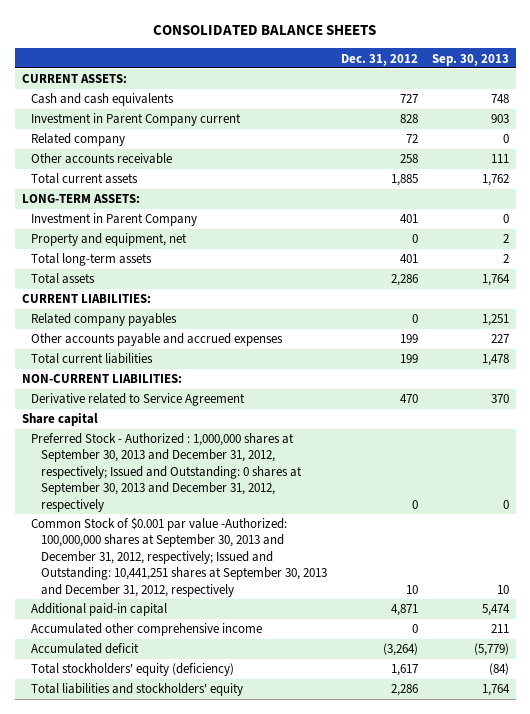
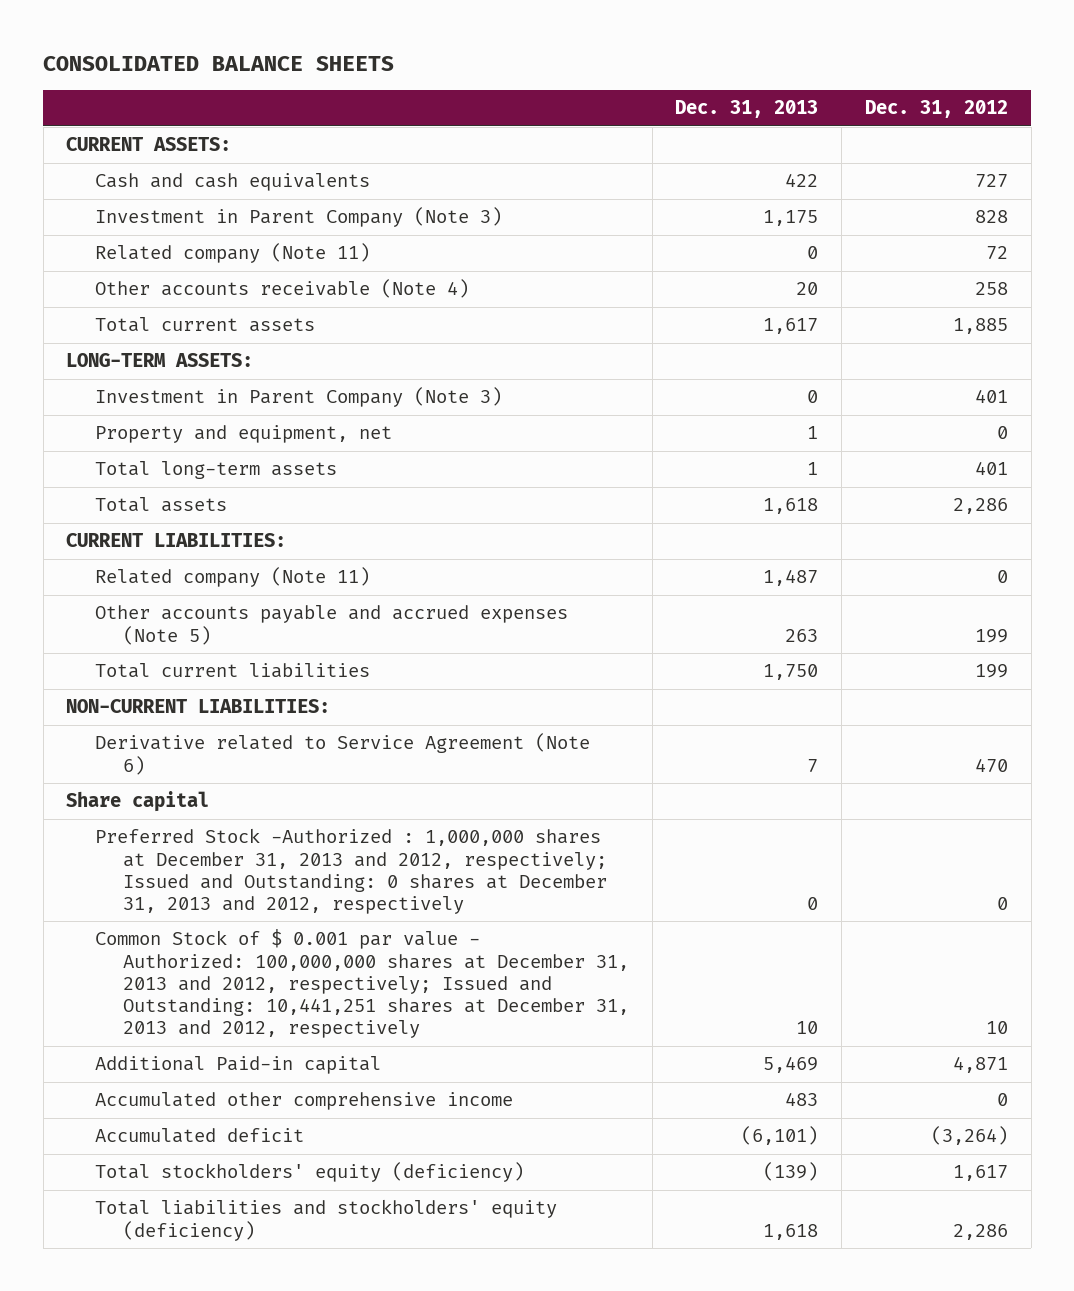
- | Dec. 31, 2012 | Sep. 30, 2013
+ | Dec. 31, 2013 | Dec. 31, 2012
- Investment in Parent Company current | 828 | 903
- Related company | 72 | 0
- Other accounts receivable | 258 | 111
+ Investment in Parent Company (Note 3) | 1,175 | 828
+ Related company (Note 11) | 0 | 72
+ Other accounts receivable (Note 4) | 20 | 258
- Investment in Parent Company | 401 | 0
+ Investment in Parent Company (Note 3) | 0 | 401
- Related company payables | 0 | 1,251
- Other accounts payable and accrued expenses | 199 | 227
+ Related company (Note 11) | 1,487 | 0
+ Other accounts payable and accrued expenses (Note 5) | 263 | 199
- Derivative related to Service Agreement | 470 | 370
+ Derivative related to Service Agreement (Note 6) | 7 | 470
- Preferred Stock - Authorized : 1,000,000 shares at September 30, 2013 and December 31, 2012, respectively; Issued and Outstanding: 0 shares at September 30, 2013 and December 31, 2012, respectively | 0 | 0
- Common Stock of $0.001 par value -Authorized: 100,000,000 shares at September 30, 2013 and December 31, 2012, respectively; Issued and Outstanding: 10,441,251 shares at September 30, 2013 and December 31, 2012, respectively | 10 | 10
- Additional paid-in capital | 4,871 | 5,474
+ Preferred Stock -Authorized : 1,000,000 shares at December 31, 2013 and 2012, respectively; Issued and Outstanding: 0 shares at December 31, 2013 and 2012, respectively | 0 | 0
+ Common Stock of $ 0.001 par value - Authorized: 100,000,000 shares at December 31, 2013 and 2012, respectively; Issued and Outstanding: 10,441,251 shares at December 31, 2013 and 2012, respectively | 10 | 10
+ Additional Paid-in capital | 5,469 | 4,871
- Total liabilities and stockholders' equity | 2,286 | 1,764
+ Total liabilities and stockholders' equity (deficiency) | 1,618 | 2,286

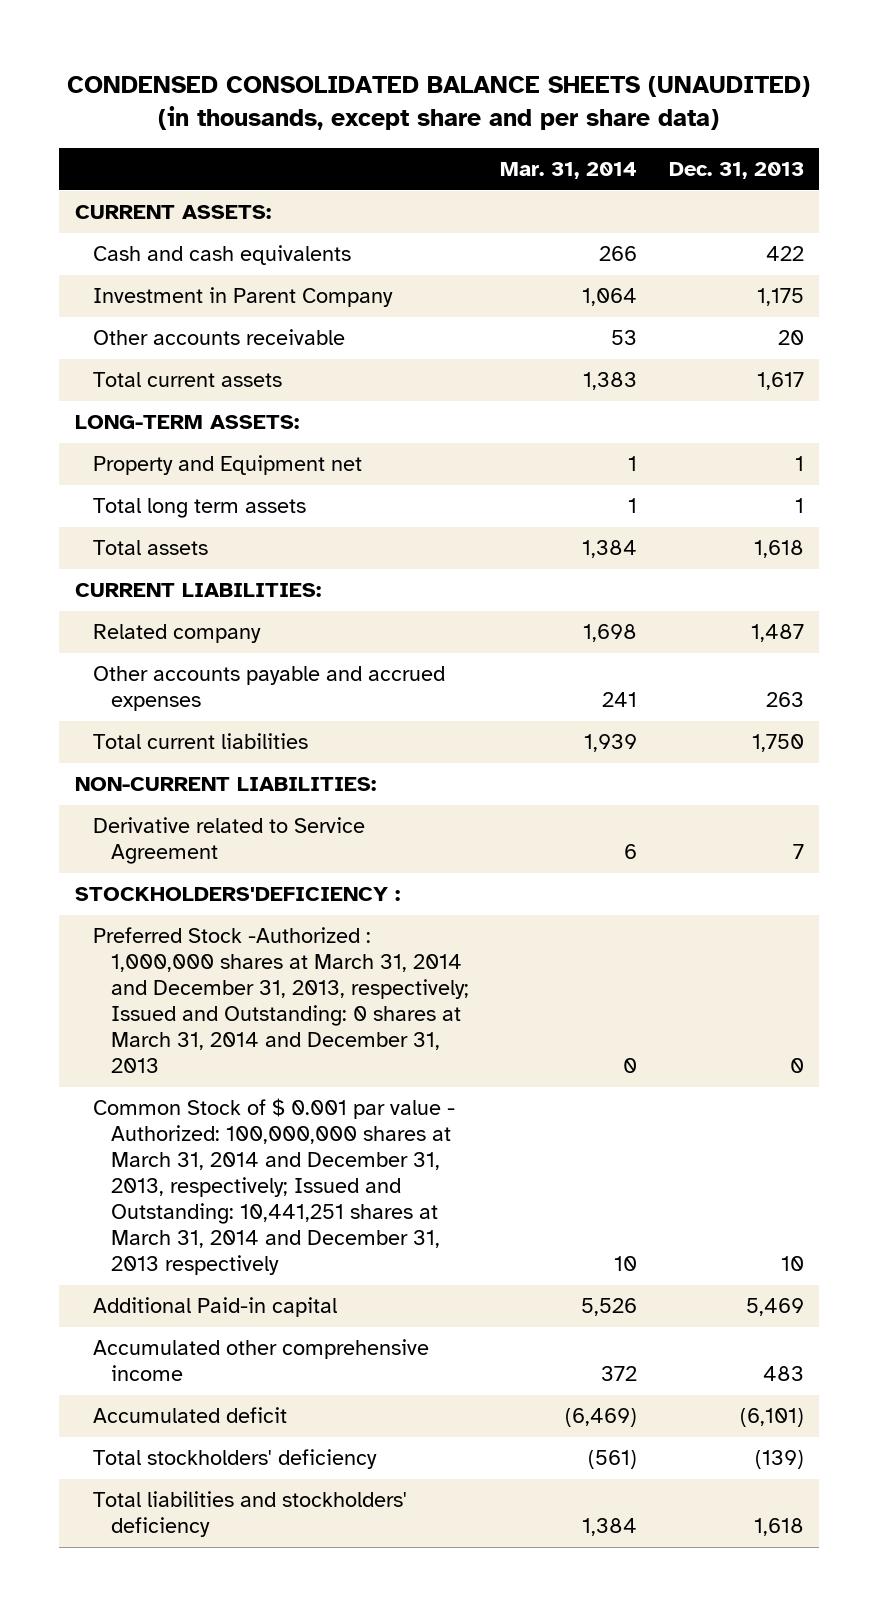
- CONSOLIDATED BALANCE SHEETS
+ CONDENSED CONSOLIDATED BALANCE SHEETS (UNAUDITED) (in thousands, except share and per share data)
- | Dec. 31, 2013 | Dec. 31, 2012
+ | Mar. 31, 2014 | Dec. 31, 2013
- Investment in Parent Company (Note 3) | 1,175 | 828
- Related company (Note 11) | 0 | 72
- Other accounts receivable (Note 4) | 20 | 258
+ Investment in Parent Company | 1,064 | 1,175
+ Other accounts receivable | 53 | 20
- Investment in Parent Company (Note 3) | 0 | 401
- Property and equipment, net | 1 | 0
- Total long-term assets | 1 | 401
+ Property and Equipment net | 1 | 1
+ Total long term assets | 1 | 1
- Related company (Note 11) | 1,487 | 0
- Other accounts payable and accrued expenses (Note 5) | 263 | 199
+ Related company | 1,698 | 1,487
+ Other accounts payable and accrued expenses | 241 | 263
- Derivative related to Service Agreement (Note 6) | 7 | 470
- Share capital
- Preferred Stock -Authorized : 1,000,000 shares at December 31, 2013 and 2012, respectively; Issued and Outstanding: 0 shares at December 31, 2013 and 2012, respectively | 0 | 0
- Common Stock of $ 0.001 par value - Authorized: 100,000,000 shares at December 31, 2013 and 2012, respectively; Issued and Outstanding: 10,441,251 shares at December 31, 2013 and 2012, respectively | 10 | 10
+ Derivative related to Service Agreement | 6 | 7
+ STOCKHOLDERS'DEFICIENCY :
+ Preferred Stock -Authorized : 1,000,000 shares at March 31, 2014 and December 31, 2013, respectively; Issued and Outstanding: 0 shares at March 31, 2014 and December 31, 2013 | 0 | 0
+ Common Stock of $ 0.001 par value - Authorized: 100,000,000 shares at March 31, 2014 and December 31, 2013, respectively; Issued and Outstanding: 10,441,251 shares at March 31, 2014 and December 31, 2013 respectively | 10 | 10
- Total stockholders' equity (deficiency) | (139) | 1,617
- Total liabilities and stockholders' equity (deficiency) | 1,618 | 2,286
+ Total stockholders' deficiency | (561) | (139)
+ Total liabilities and stockholders' deficiency | 1,384 | 1,618

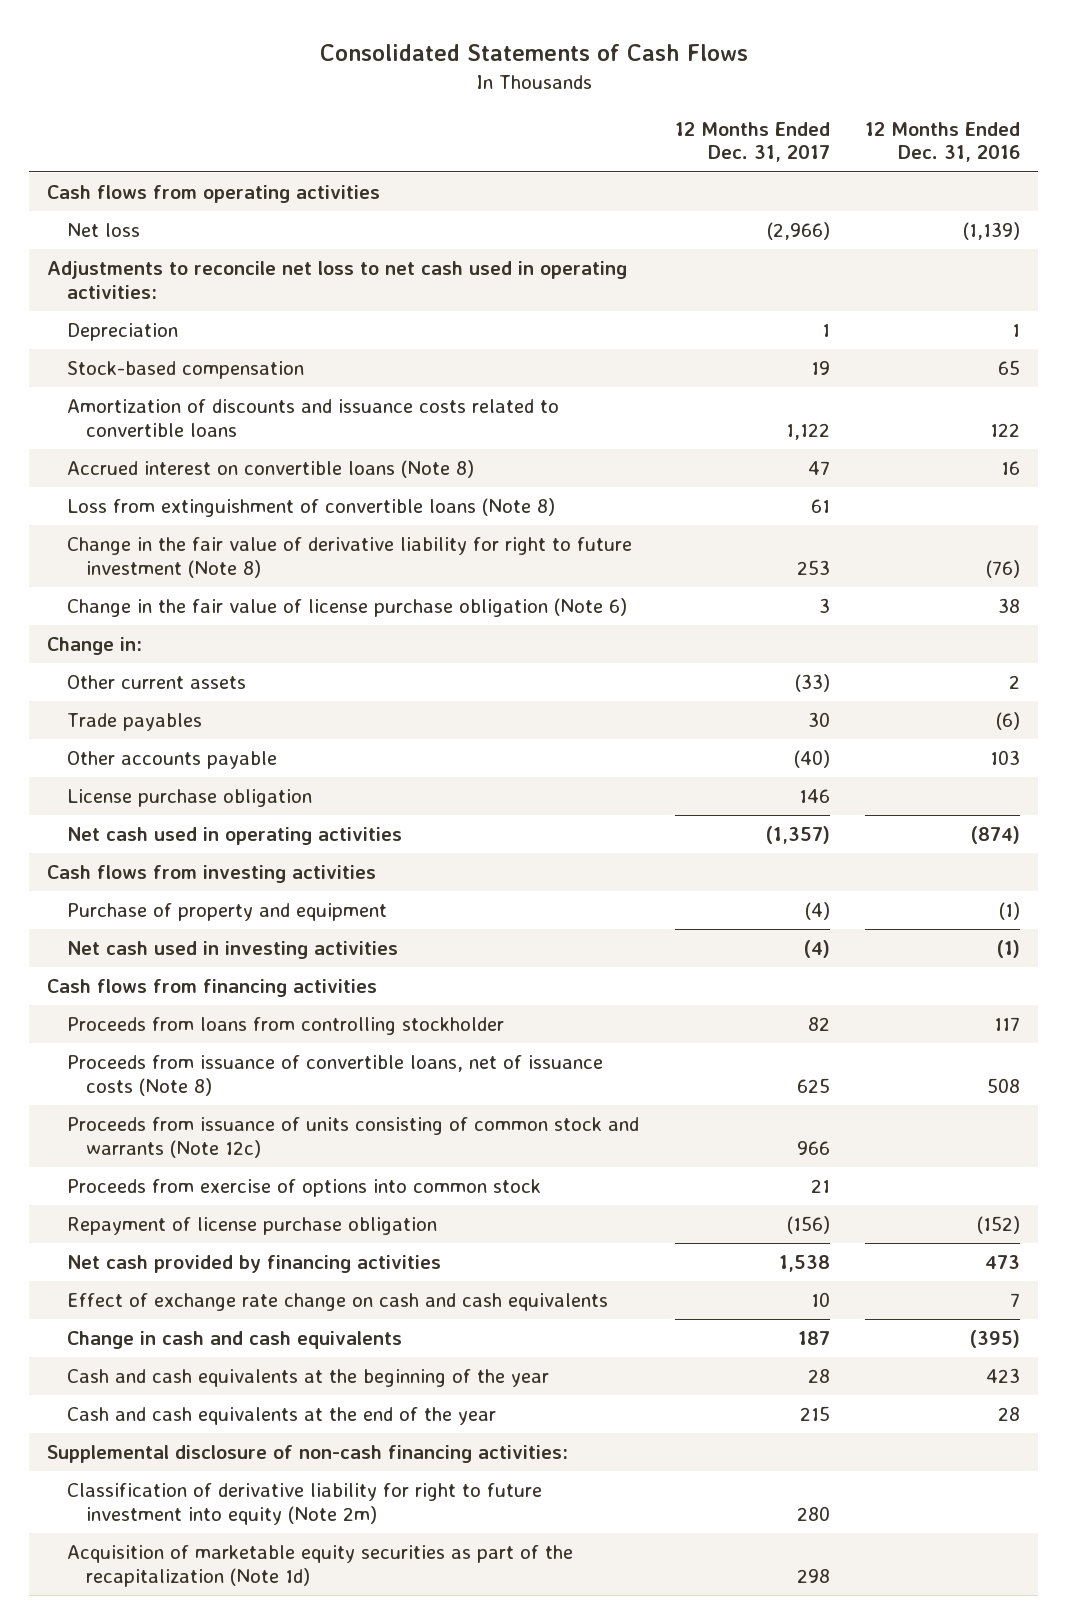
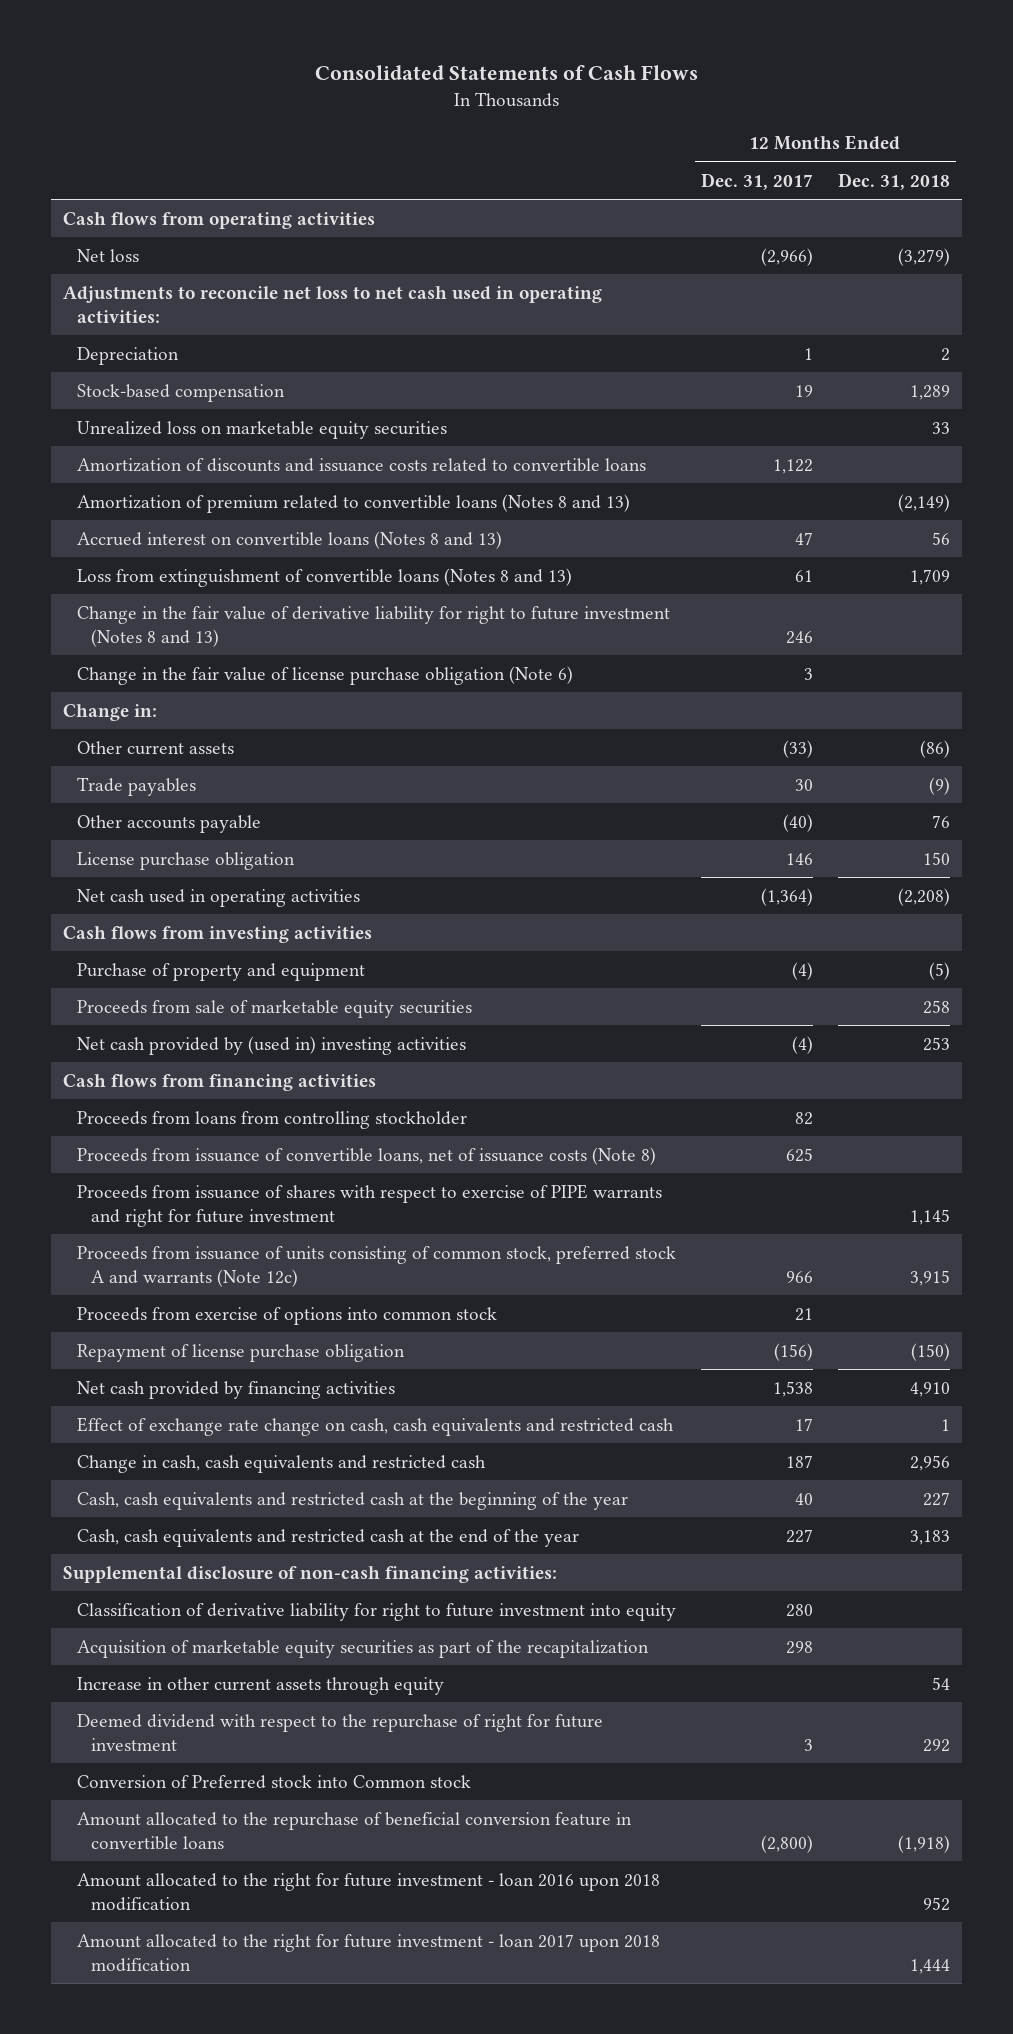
- | 12 Months Ended Dec. 31, 2017 | 12 Months Ended Dec. 31, 2016
+ | 12 Months Ended Dec. 31, 2017 | 12 Months Ended Dec. 31, 2018
+ Unrealized loss on marketable equity securities | | 33
- Accrued interest on convertible loans (Note 8) | 47 | 16
- Loss from extinguishment of convertible loans (Note 8) | 61 |
- Change in the fair value of derivative liability for right to future investment (Note 8) | 253 | (76)
+ Amortization of premium related to convertible loans (Notes 8 and 13) | | (2,149)
+ Accrued interest on convertible loans (Notes 8 and 13) | 47 | 56
+ Loss from extinguishment of convertible loans (Notes 8 and 13) | 61 | 1,709
+ Change in the fair value of derivative liability for right to future investment (Notes 8 and 13) | 246 |
- Net cash used in operating activities | (1,357) | (874)
+ Net cash used in operating activities | (1,364) | (2,208)
- Net cash used in investing activities | (4) | (1)
+ Proceeds from sale of marketable equity securities | | 258
+ Net cash provided by (used in) investing activities | (4) | 253
- Proceeds from issuance of units consisting of common stock and warrants (Note 12c) | 966 |
+ Proceeds from issuance of shares with respect to exercise of PIPE warrants and right for future investment | | 1,145
+ Proceeds from issuance of units consisting of common stock, preferred stock A and warrants (Note 12c) | 966 | 3,915
- Effect of exchange rate change on cash and cash equivalents | 10 | 7
- Change in cash and cash equivalents | 187 | (395)
- Cash and cash equivalents at the beginning of the year | 28 | 423
- Cash and cash equivalents at the end of the year | 215 | 28
+ Effect of exchange rate change on cash, cash equivalents and restricted cash | 17 | 1
+ Change in cash, cash equivalents and restricted cash | 187 | 2,956
+ Cash, cash equivalents and restricted cash at the beginning of the year | 40 | 227
+ Cash, cash equivalents and restricted cash at the end of the year | 227 | 3,183
- Classification of derivative liability for right to future investment into equity (Note 2m) | 280 |
- Acquisition of marketable equity securities as part of the recapitalization (Note 1d) | 298 |
+ Classification of derivative liability for right to future investment into equity | 280 |
+ Acquisition of marketable equity securities as part of the recapitalization | 298 |
+ Increase in other current assets through equity | | 54
+ Deemed dividend with respect to the repurchase of right for future investment | 3 | 292
+ Conversion of Preferred stock into Common stock
+ Amount allocated to the repurchase of beneficial conversion feature in convertible loans | (2,800) | (1,918)
+ Amount allocated to the right for future investment - loan 2016 upon 2018 modification | | 952
+ Amount allocated to the right for future investment - loan 2017 upon 2018 modification | | 1,444

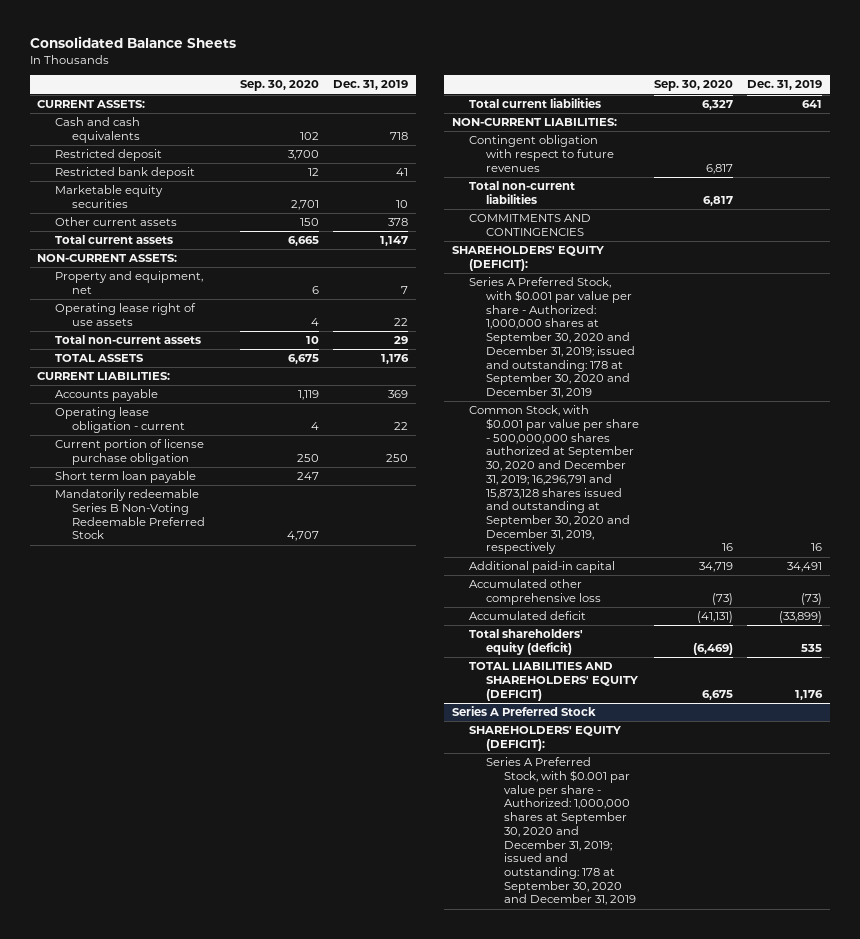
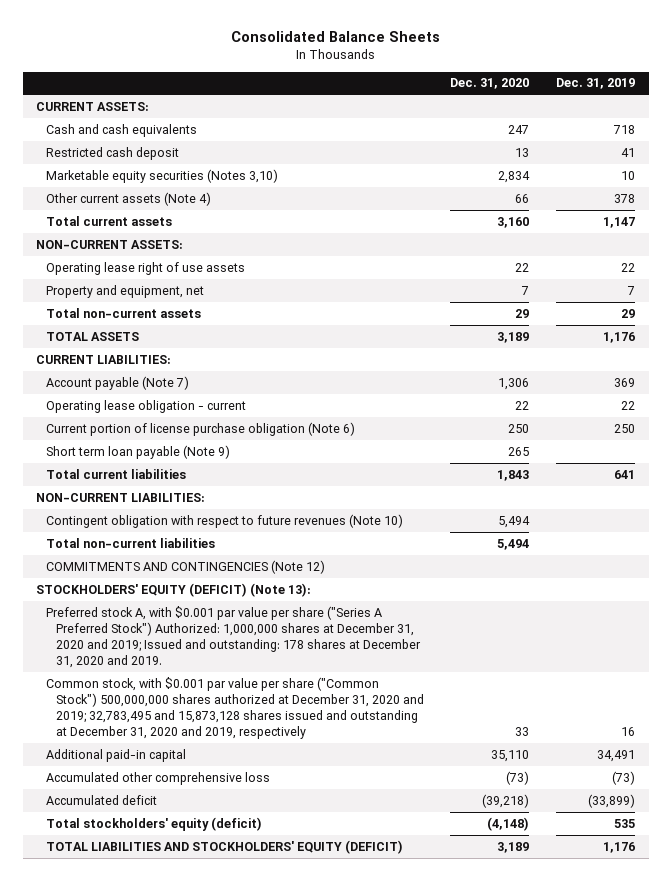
- | Sep. 30, 2020 | Dec. 31, 2019
+ | Dec. 31, 2020 | Dec. 31, 2019
- Restricted deposit | 3,700 |
- Restricted bank deposit | 12 | 41
- Marketable equity securities | 2,701 | 10
- Other current assets | 150 | 378
+ Restricted cash deposit | 13 | 41
+ Marketable equity securities (Notes 3,10) | 2,834 | 10
+ Other current assets (Note 4) | 66 | 378
moved down: Property and equipment, net | 7 | 7
- Accounts payable | 1,119 | 369
+ Account payable (Note 7) | 1,306 | 369
- Current portion of license purchase obligation | 250 | 250
- Short term loan payable | 247 |
- Mandatorily redeemable Series B Non-Voting Redeemable Preferred Stock | 4,707 |
+ Current portion of license purchase obligation (Note 6) | 250 | 250
+ Short term loan payable (Note 9) | 265 |
- Contingent obligation with respect to future revenues | 6,817 |
+ Contingent obligation with respect to future revenues (Note 10) | 5,494 |
- COMMITMENTS AND CONTINGENCIES
- SHAREHOLDERS' EQUITY (DEFICIT):
- Series A Preferred Stock, with $0.001 par value per share - Authorized: 1,000,000 shares at September 30, 2020 and December 31, 2019; issued and outstanding: 178 at September 30, 2020 and December 31, 2019
- Common Stock, with $0.001 par value per share - 500,000,000 shares authorized at September 30, 2020 and December 31, 2019; 16,296,791 and 15,873,128 shares issued and outstanding at September 30, 2020 and December 31, 2019, respectively | 16 | 16
+ COMMITMENTS AND CONTINGENCIES (Note 12)
+ STOCKHOLDERS' EQUITY (DEFICIT) (Note 13):
+ Preferred stock A, with $0.001 par value per share ("Series A Preferred Stock") Authorized: 1,000,000 shares at December 31, 2020 and 2019; Issued and outstanding: 178 shares at December 31, 2020 and 2019.
+ Common stock, with $0.001 par value per share ("Common Stock") 500,000,000 shares authorized at December 31, 2020 and 2019; 32,783,495 and 15,873,128 shares issued and outstanding at December 31, 2020 and 2019, respectively | 33 | 16
- Total shareholders' equity (deficit) | (6,469) | 535
- TOTAL LIABILITIES AND SHAREHOLDERS' EQUITY (DEFICIT) | 6,675 | 1,176
- Series A Preferred Stock
- SHAREHOLDERS' EQUITY (DEFICIT):
- Series A Preferred Stock, with $0.001 par value per share - Authorized: 1,000,000 shares at September 30, 2020 and December 31, 2019; issued and outstanding: 178 at September 30, 2020 and December 31, 2019
+ Total stockholders' equity (deficit) | (4,148) | 535
+ TOTAL LIABILITIES AND STOCKHOLDERS' EQUITY (DEFICIT) | 3,189 | 1,176

